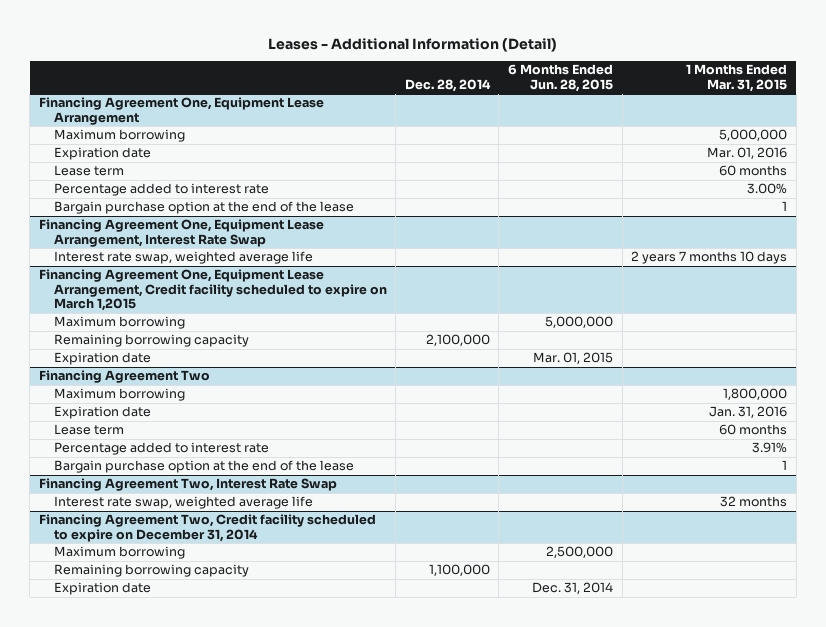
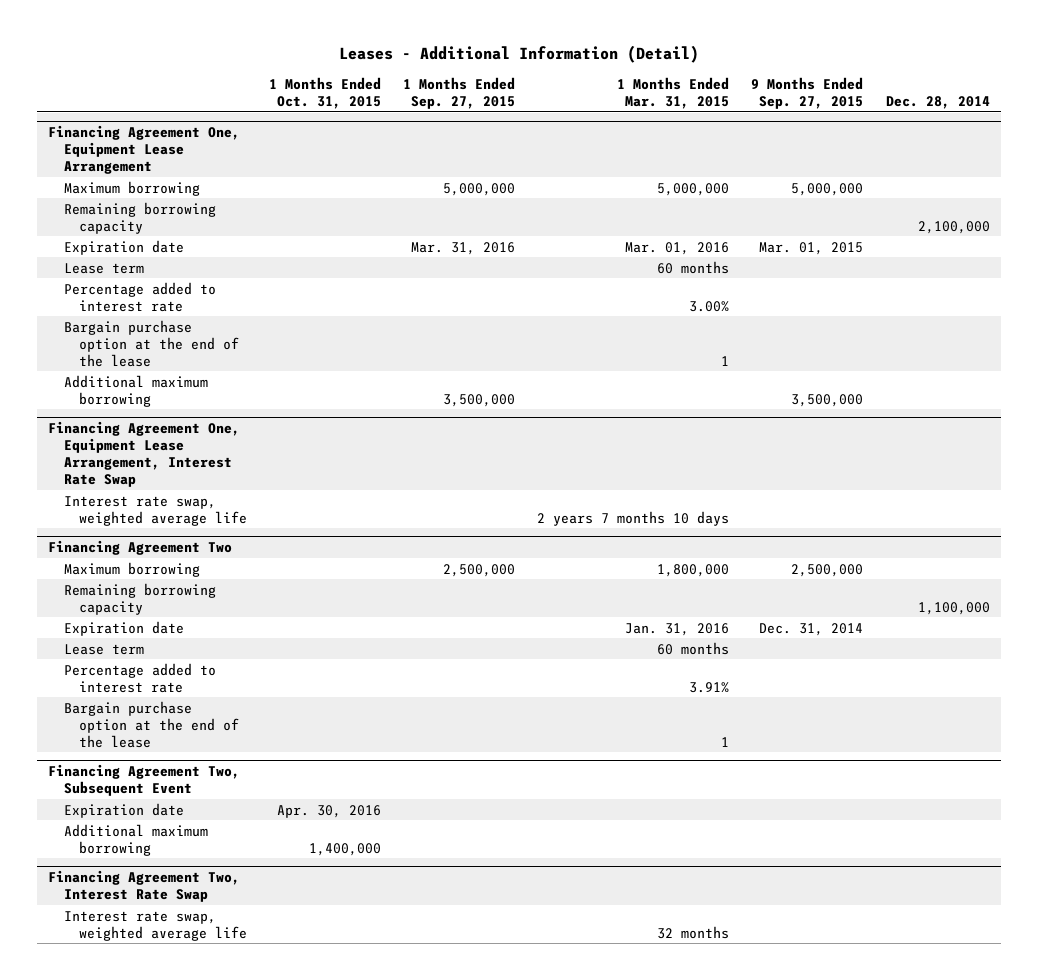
- | Dec. 28, 2014 | 6 Months Ended Jun. 28, 2015 | 1 Months Ended Mar. 31, 2015
+ | 1 Months Ended Oct. 31, 2015 | 1 Months Ended Sep. 27, 2015 | 1 Months Ended Mar. 31, 2015 | 9 Months Ended Sep. 27, 2015 | Dec. 28, 2014
@ Financing Agreement One, Equipment Lease Arrangement
+ Remaining borrowing capacity | | | | | 2,100,000
+ Additional maximum borrowing | | 3,500,000 | | 3,500,000 |
- Financing Agreement One, Equipment Lease Arrangement, Credit facility scheduled to expire on March 1,2015
- Maximum borrowing | | 5,000,000 |
- Remaining borrowing capacity | 2,100,000 | |
- Expiration date | | Mar. 01, 2015 |
@ Financing Agreement Two
+ Remaining borrowing capacity | | | | | 1,100,000
+ Financing Agreement Two, Subsequent Event
+ Expiration date | Apr. 30, 2016 | | | |
+ Additional maximum borrowing | 1,400,000 | | | |
- Financing Agreement Two, Credit facility scheduled to expire on December 31, 2014
- Maximum borrowing | | 2,500,000 |
- Remaining borrowing capacity | 1,100,000 | |
- Expiration date | | Dec. 31, 2014 |

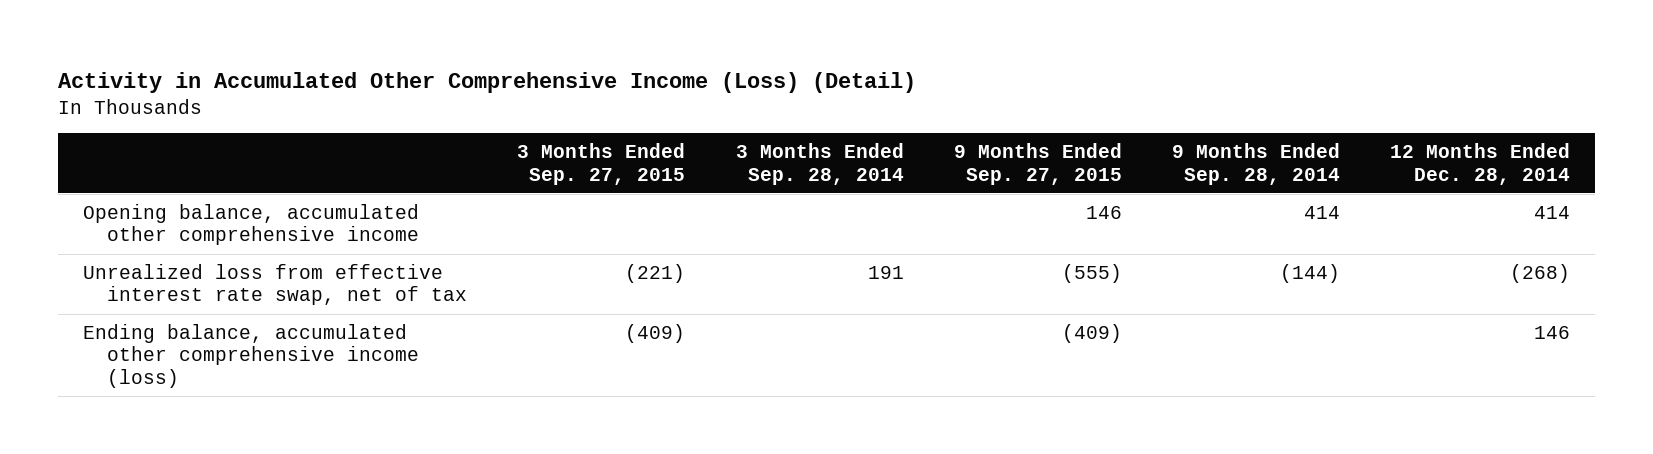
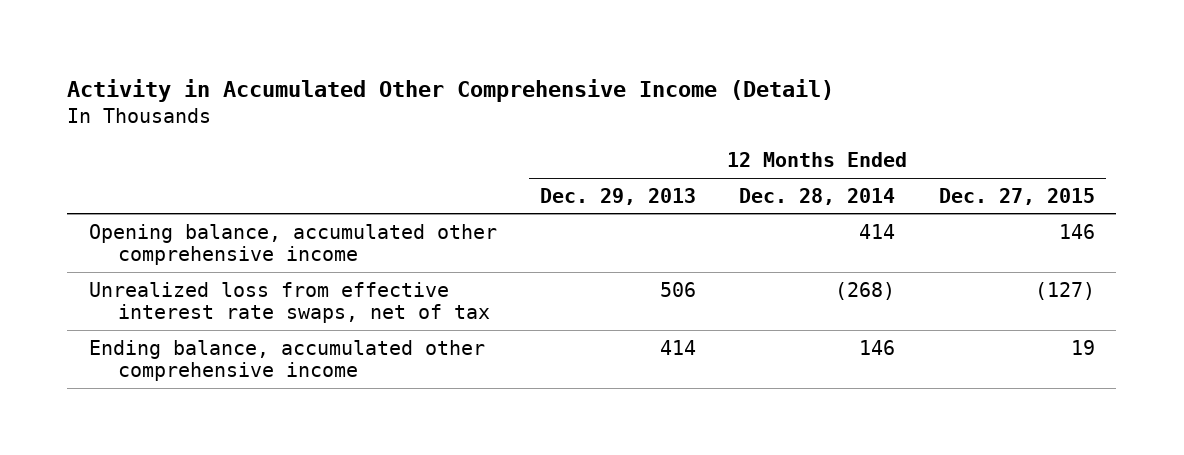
- Activity in Accumulated Other Comprehensive Income (Loss) (Detail)
+ Activity in Accumulated Other Comprehensive Income (Detail)
- | 3 Months Ended Sep. 27, 2015 | 3 Months Ended Sep. 28, 2014 | 9 Months Ended Sep. 27, 2015 | 9 Months Ended Sep. 28, 2014 | 12 Months Ended Dec. 28, 2014
+ | 12 Months Ended Dec. 29, 2013 | 12 Months Ended Dec. 28, 2014 | 12 Months Ended Dec. 27, 2015
- Unrealized loss from effective interest rate swap, net of tax | (221) | 191 | (555) | (144) | (268)
- Ending balance, accumulated other comprehensive income (loss) | (409) | | (409) | | 146
+ Unrealized loss from effective interest rate swaps, net of tax | 506 | (268) | (127)
+ Ending balance, accumulated other comprehensive income | 414 | 146 | 19

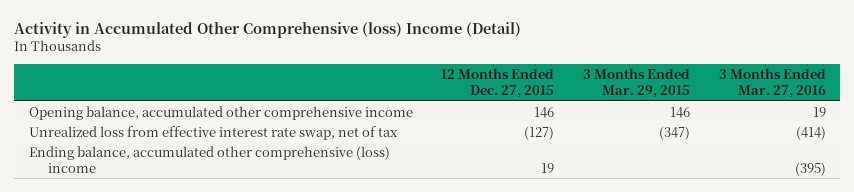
- Activity in Accumulated Other Comprehensive Income (Detail)
+ Activity in Accumulated Other Comprehensive (loss) Income (Detail)
- | 12 Months Ended Dec. 29, 2013 | 12 Months Ended Dec. 28, 2014 | 12 Months Ended Dec. 27, 2015
+ | 12 Months Ended Dec. 27, 2015 | 3 Months Ended Mar. 29, 2015 | 3 Months Ended Mar. 27, 2016
- Unrealized loss from effective interest rate swaps, net of tax | 506 | (268) | (127)
- Ending balance, accumulated other comprehensive income | 414 | 146 | 19
+ Unrealized loss from effective interest rate swap, net of tax | (127) | (347) | (414)
+ Ending balance, accumulated other comprehensive (loss) income | 19 | | (395)

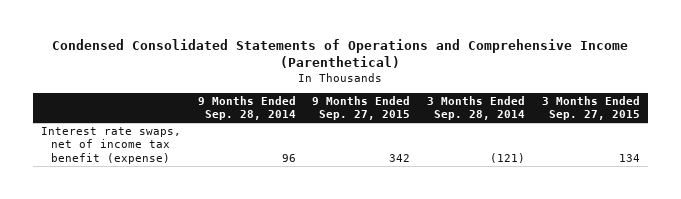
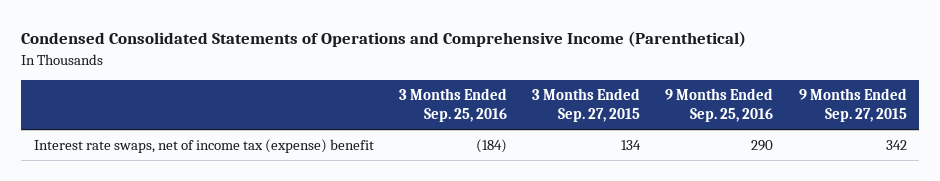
- | 9 Months Ended Sep. 28, 2014 | 9 Months Ended Sep. 27, 2015 | 3 Months Ended Sep. 28, 2014 | 3 Months Ended Sep. 27, 2015
+ | 3 Months Ended Sep. 25, 2016 | 3 Months Ended Sep. 27, 2015 | 9 Months Ended Sep. 25, 2016 | 9 Months Ended Sep. 27, 2015
- Interest rate swaps, net of income tax benefit (expense) | 96 | 342 | (121) | 134
+ Interest rate swaps, net of income tax (expense) benefit | (184) | 134 | 290 | 342

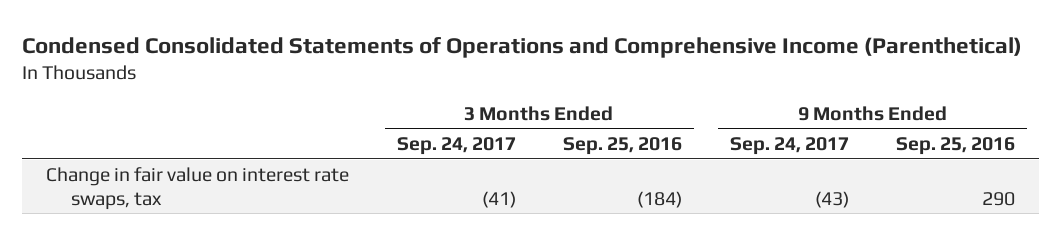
- | 3 Months Ended Sep. 25, 2016 | 3 Months Ended Sep. 27, 2015 | 9 Months Ended Sep. 25, 2016 | 9 Months Ended Sep. 27, 2015
+ | 3 Months Ended Sep. 24, 2017 | 3 Months Ended Sep. 25, 2016 | 9 Months Ended Sep. 24, 2017 | 9 Months Ended Sep. 25, 2016
- Interest rate swaps, net of income tax (expense) benefit | (184) | 134 | 290 | 342
+ Change in fair value on interest rate swaps, tax | (41) | (184) | (43) | 290

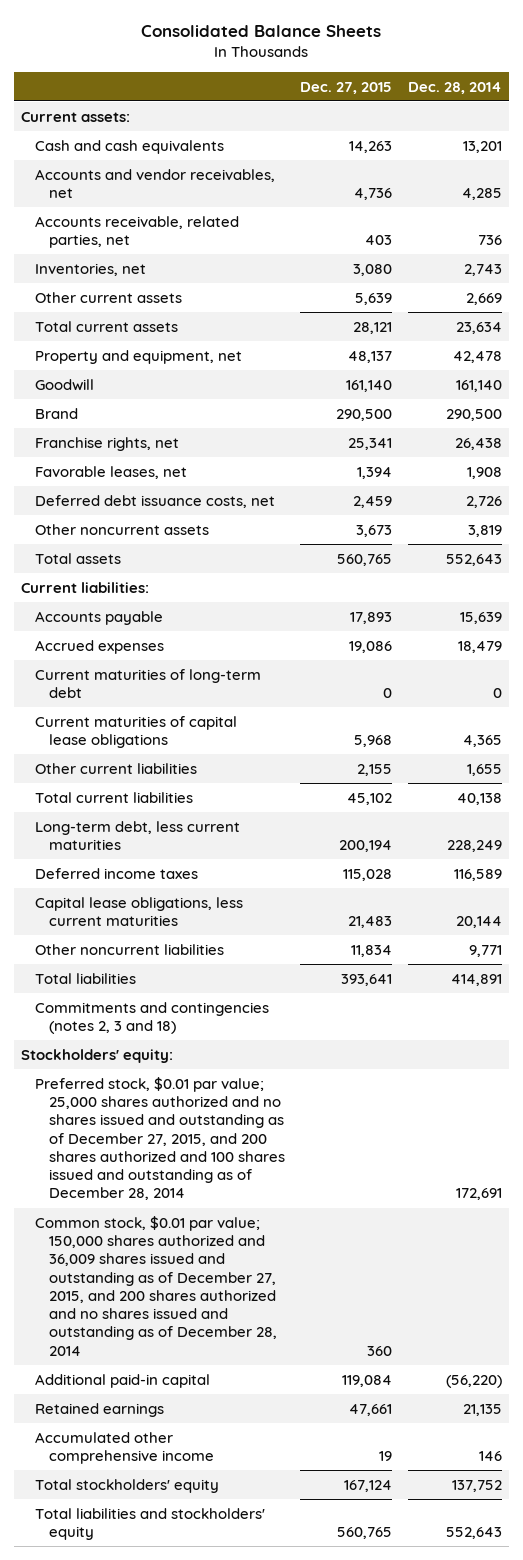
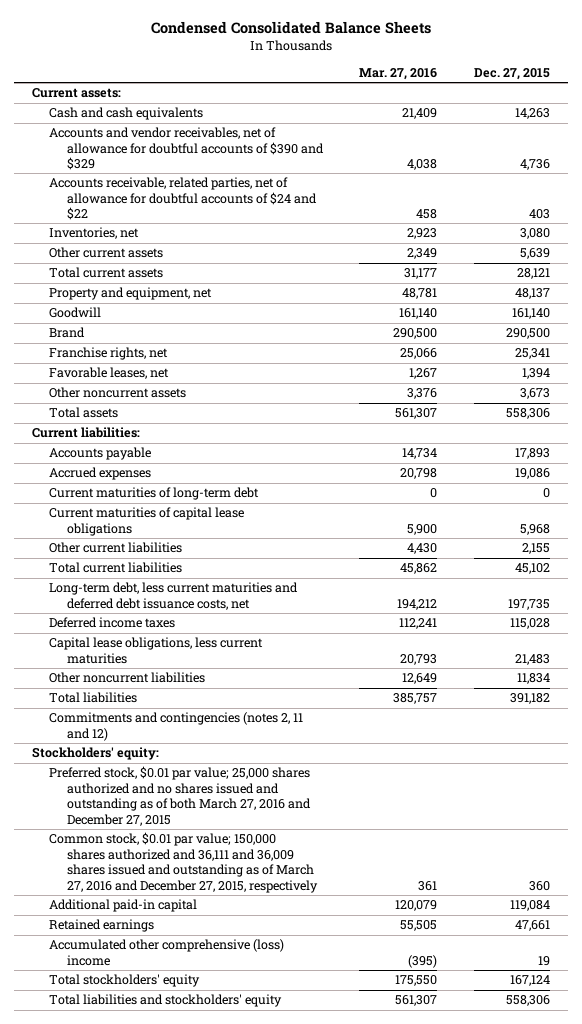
- Consolidated Balance Sheets
+ Condensed Consolidated Balance Sheets
- | Dec. 27, 2015 | Dec. 28, 2014
+ | Mar. 27, 2016 | Dec. 27, 2015
- Accounts and vendor receivables, net | 4,736 | 4,285
- Accounts receivable, related parties, net | 403 | 736
+ Accounts and vendor receivables, net of allowance for doubtful accounts of $390 and $329 | 4,038 | 4,736
+ Accounts receivable, related parties, net of allowance for doubtful accounts of $24 and $22 | 458 | 403
- Deferred debt issuance costs, net | 2,459 | 2,726
- Total assets | 560,765 | 552,643
+ Total assets | 561,307 | 558,306
- Long-term debt, less current maturities | 200,194 | 228,249
+ Long-term debt, less current maturities and deferred debt issuance costs, net | 194,212 | 197,735
- Total liabilities | 393,641 | 414,891
- Commitments and contingencies (notes 2, 3 and 18)
+ Total liabilities | 385,757 | 391,182
+ Commitments and contingencies (notes 2, 11 and 12)
- Preferred stock, $0.01 par value; 25,000 shares authorized and no shares issued and outstanding as of December 27, 2015, and 200 shares authorized and 100 shares issued and outstanding as of December 28, 2014 | | 172,691
- Common stock, $0.01 par value; 150,000 shares authorized and 36,009 shares issued and outstanding as of December 27, 2015, and 200 shares authorized and no shares issued and outstanding as of December 28, 2014 | 360 |
+ Preferred stock, $0.01 par value; 25,000 shares authorized and no shares issued and outstanding as of both March 27, 2016 and December 27, 2015
+ Common stock, $0.01 par value; 150,000 shares authorized and 36,111 and 36,009 shares issued and outstanding as of March 27, 2016 and December 27, 2015, respectively | 361 | 360
- Accumulated other comprehensive income | 19 | 146
+ Accumulated other comprehensive (loss) income | (395) | 19
- Total liabilities and stockholders' equity | 560,765 | 552,643
+ Total liabilities and stockholders' equity | 561,307 | 558,306

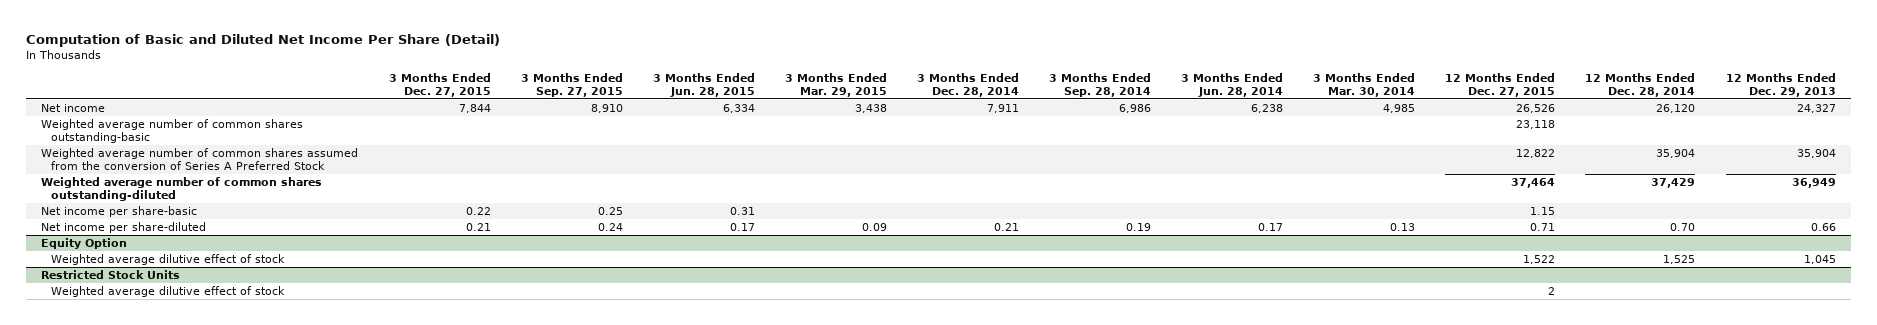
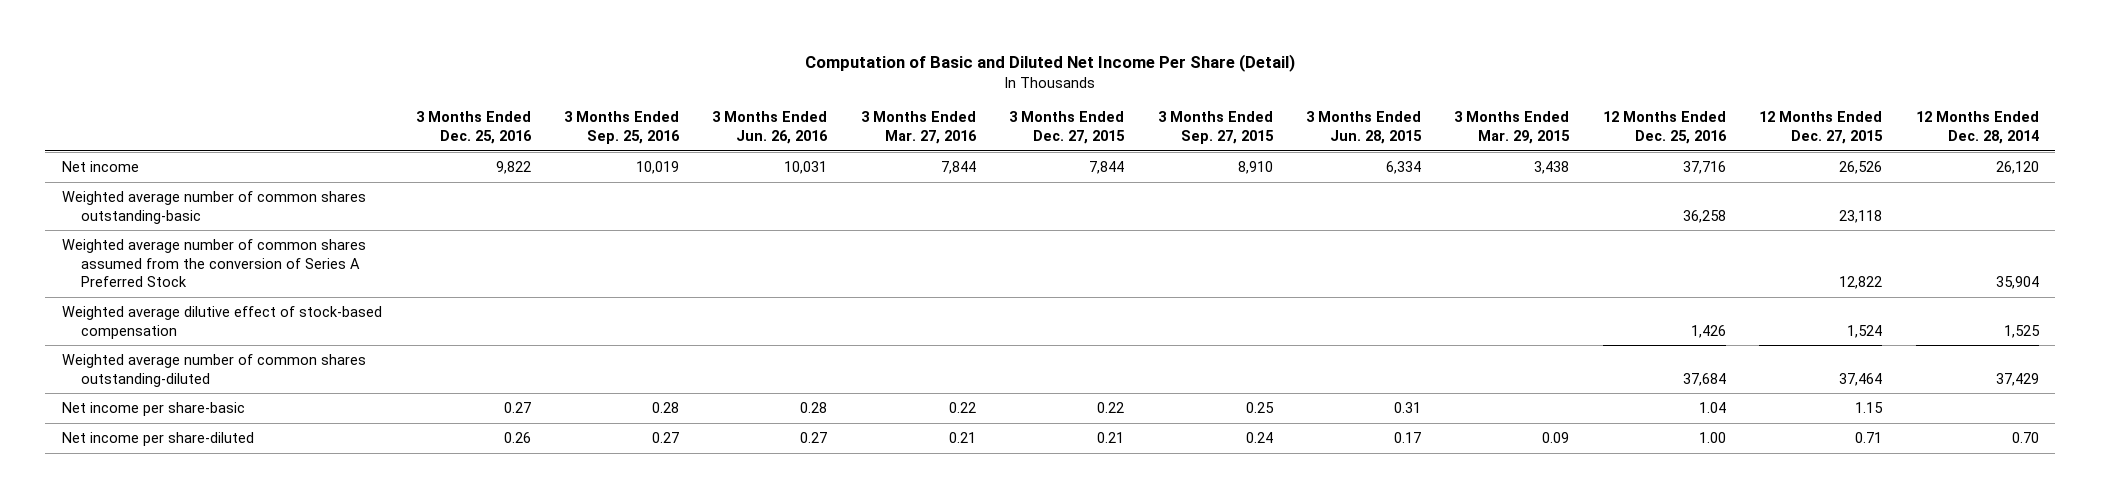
- | 3 Months Ended Dec. 27, 2015 | 3 Months Ended Sep. 27, 2015 | 3 Months Ended Jun. 28, 2015 | 3 Months Ended Mar. 29, 2015 | 3 Months Ended Dec. 28, 2014 | 3 Months Ended Sep. 28, 2014 | 3 Months Ended Jun. 28, 2014 | 3 Months Ended Mar. 30, 2014 | 12 Months Ended Dec. 27, 2015 | 12 Months Ended Dec. 28, 2014 | 12 Months Ended Dec. 29, 2013
+ | 3 Months Ended Dec. 25, 2016 | 3 Months Ended Sep. 25, 2016 | 3 Months Ended Jun. 26, 2016 | 3 Months Ended Mar. 27, 2016 | 3 Months Ended Dec. 27, 2015 | 3 Months Ended Sep. 27, 2015 | 3 Months Ended Jun. 28, 2015 | 3 Months Ended Mar. 29, 2015 | 12 Months Ended Dec. 25, 2016 | 12 Months Ended Dec. 27, 2015 | 12 Months Ended Dec. 28, 2014
+ Weighted average dilutive effect of stock-based compensation | | | | | | | | | 1,426 | 1,524 | 1,525
- Equity Option
- Weighted average dilutive effect of stock | | | | | | | | | 1,522 | 1,525 | 1,045
- Restricted Stock Units
- Weighted average dilutive effect of stock | | | | | | | | | 2 | |

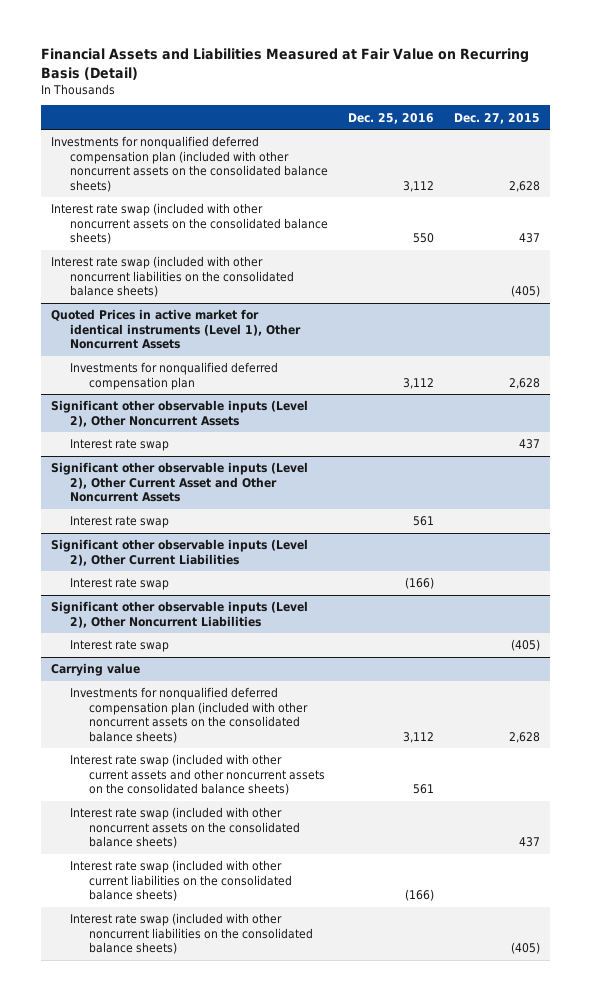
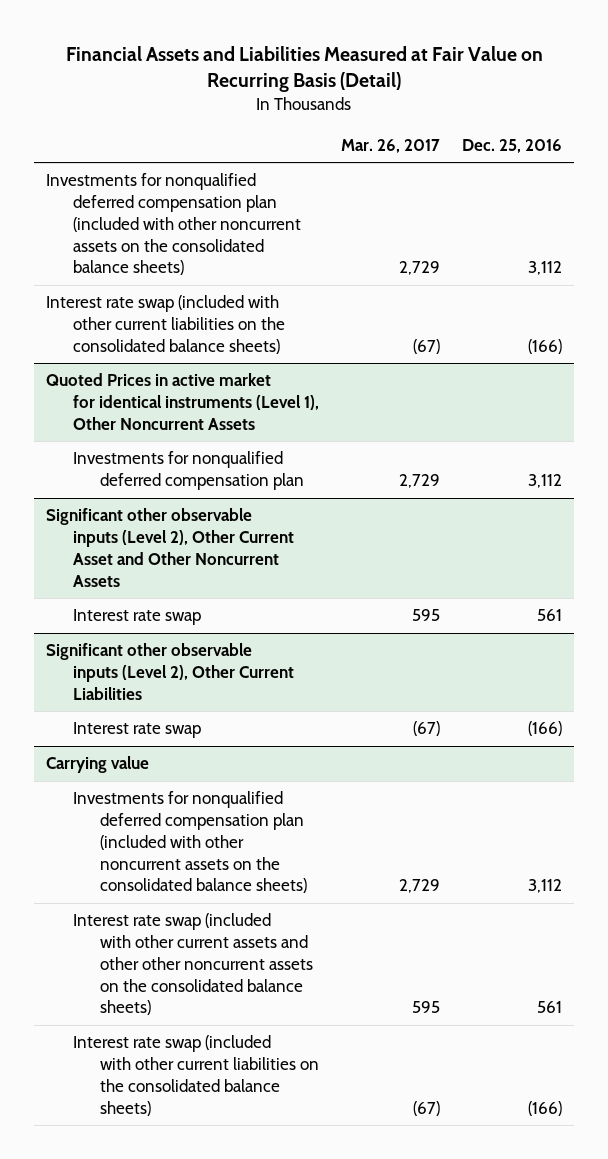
- | Dec. 25, 2016 | Dec. 27, 2015
+ | Mar. 26, 2017 | Dec. 25, 2016
- Interest rate swap (included with other noncurrent assets on the consolidated balance sheets) | 550 | 437
- Interest rate swap (included with other noncurrent liabilities on the consolidated balance sheets) | | (405)
+ Interest rate swap (included with other current liabilities on the consolidated balance sheets) | (67) | (166)
- Significant other observable inputs (Level 2), Other Noncurrent Assets
- Interest rate swap | | 437
- Significant other observable inputs (Level 2), Other Noncurrent Liabilities
- Interest rate swap | | (405)
@ Carrying value
- Interest rate swap (included with other current assets and other noncurrent assets on the consolidated balance sheets) | 561 |
- Interest rate swap (included with other noncurrent assets on the consolidated balance sheets) | | 437
+ Interest rate swap (included with other current assets and other other noncurrent assets on the consolidated balance sheets) | 595 | 561
- Interest rate swap (included with other noncurrent liabilities on the consolidated balance sheets) | | (405)

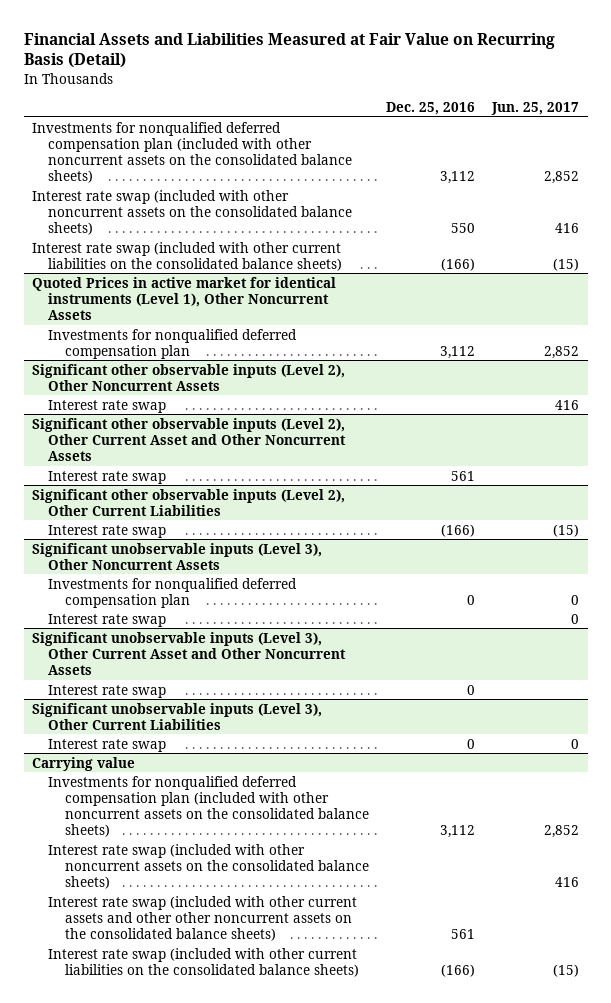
- | Mar. 26, 2017 | Dec. 25, 2016
+ | Dec. 25, 2016 | Jun. 25, 2017
+ Interest rate swap (included with other noncurrent assets on the consolidated balance sheets) | 550 | 416
+ Significant other observable inputs (Level 2), Other Noncurrent Assets
+ Interest rate swap | | 416
+ Significant unobservable inputs (Level 3), Other Noncurrent Assets
+ Investments for nonqualified deferred compensation plan | 0 | 0
+ Interest rate swap | | 0
+ Significant unobservable inputs (Level 3), Other Current Asset and Other Noncurrent Assets
+ Interest rate swap | 0 |
+ Significant unobservable inputs (Level 3), Other Current Liabilities
+ Interest rate swap | 0 | 0
@ Carrying value
+ Interest rate swap (included with other noncurrent assets on the consolidated balance sheets) | | 416

